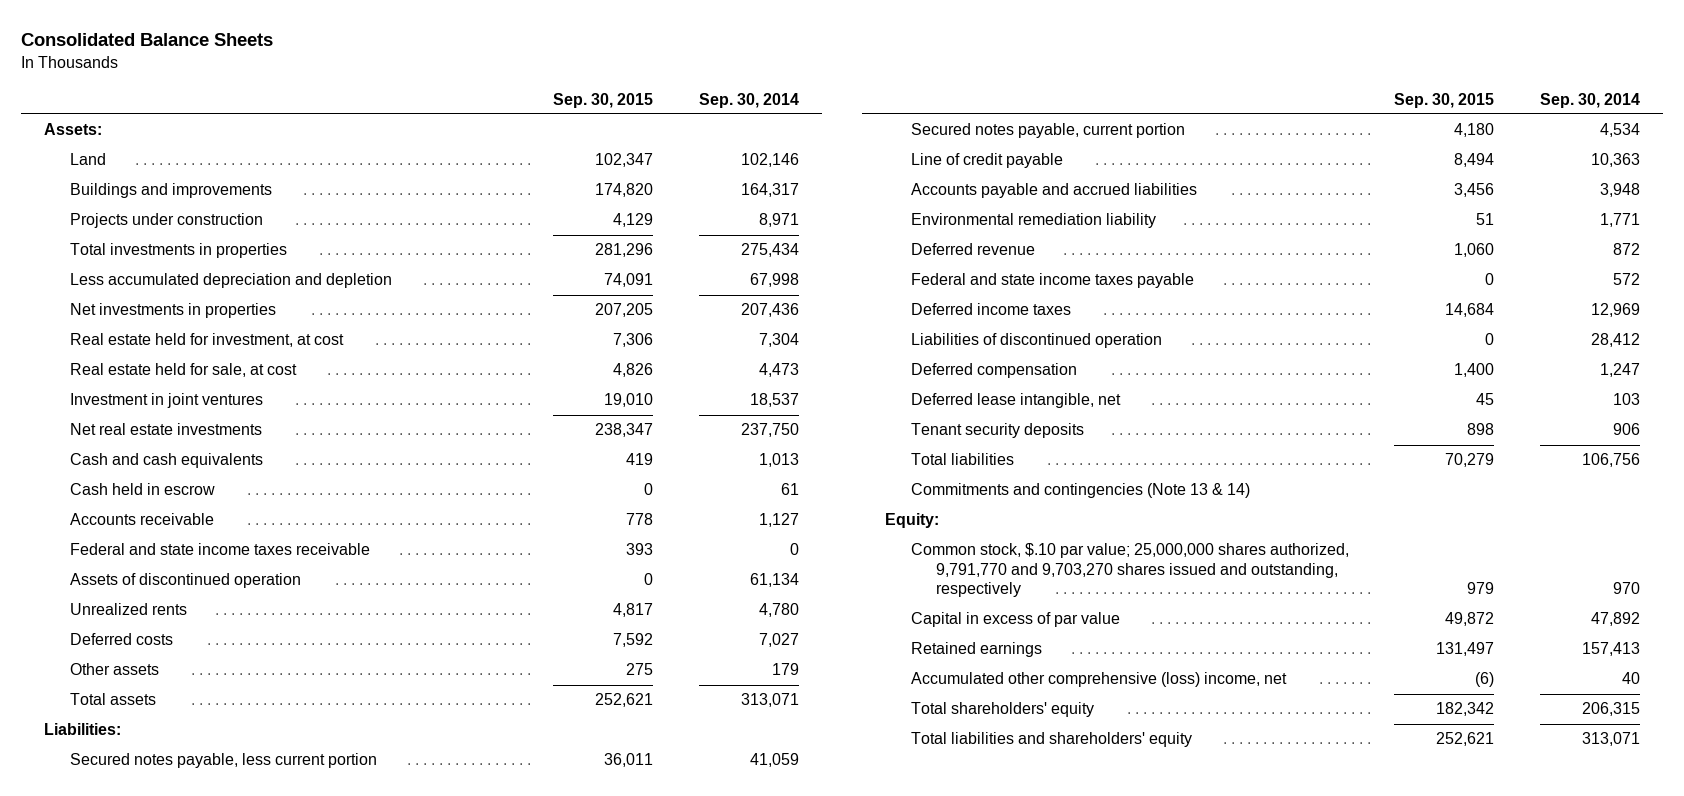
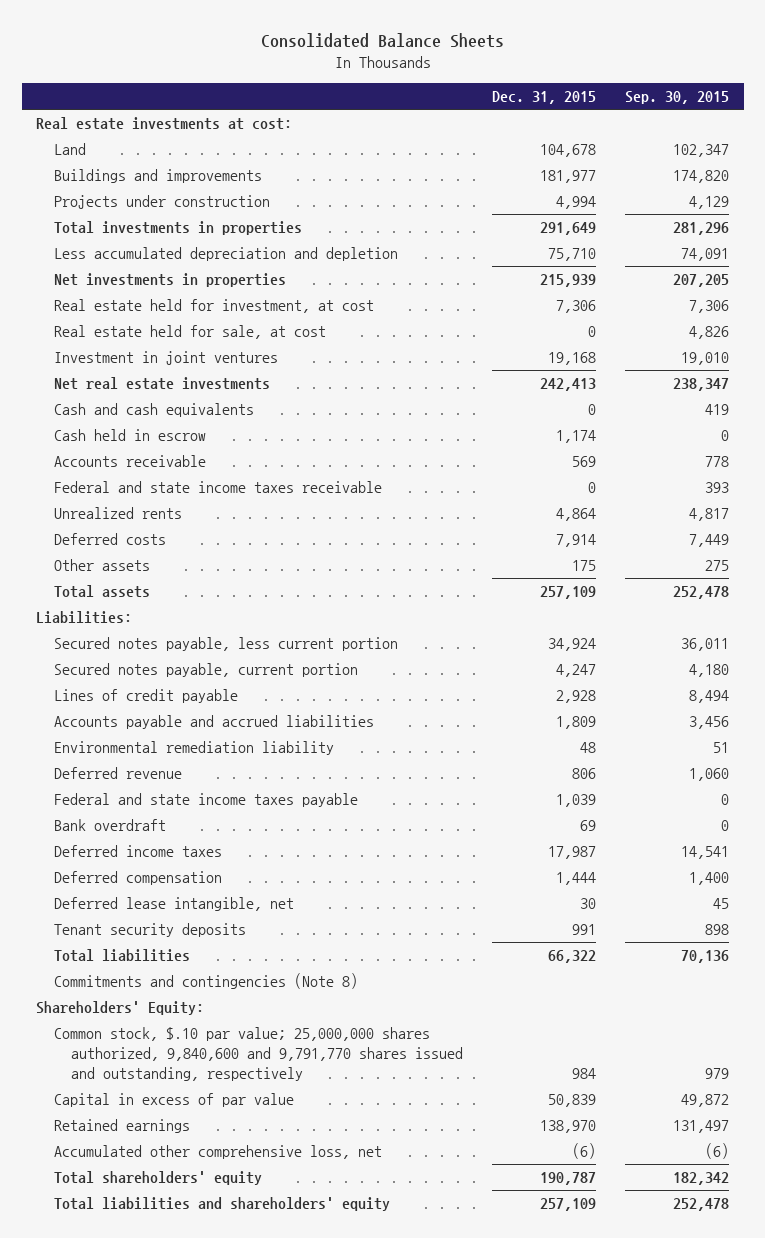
- | Sep. 30, 2015 | Sep. 30, 2014
+ | Dec. 31, 2015 | Sep. 30, 2015
- Assets:
+ Real estate investments at cost:
- Assets of discontinued operation | 0 | 61,134
- Deferred costs | 7,592 | 7,027
+ Deferred costs | 7,914 | 7,449
- Total assets | 252,621 | 313,071
+ Total assets | 257,109 | 252,478
- Line of credit payable | 8,494 | 10,363
+ Lines of credit payable | 2,928 | 8,494
- Deferred income taxes | 14,684 | 12,969
- Liabilities of discontinued operation | 0 | 28,412
+ Bank overdraft | 69 | 0
+ Deferred income taxes | 17,987 | 14,541
- Total liabilities | 70,279 | 106,756
- Commitments and contingencies (Note 13 & 14)
- Equity:
- Common stock, $.10 par value; 25,000,000 shares authorized, 9,791,770 and 9,703,270 shares issued and outstanding, respectively | 979 | 970
+ Total liabilities | 66,322 | 70,136
+ Commitments and contingencies (Note 8)
+ Shareholders' Equity:
+ Common stock, $.10 par value; 25,000,000 shares authorized, 9,840,600 and 9,791,770 shares issued and outstanding, respectively | 984 | 979
- Accumulated other comprehensive (loss) income, net | (6) | 40
+ Accumulated other comprehensive loss, net | (6) | (6)
- Total liabilities and shareholders' equity | 252,621 | 313,071
+ Total liabilities and shareholders' equity | 257,109 | 252,478

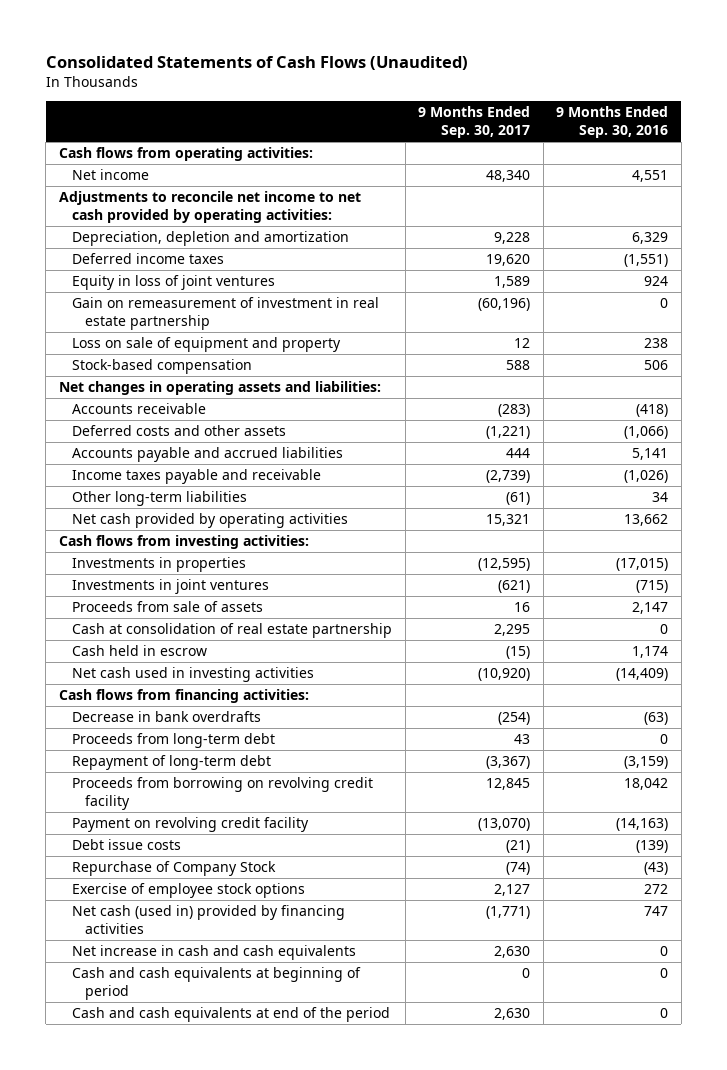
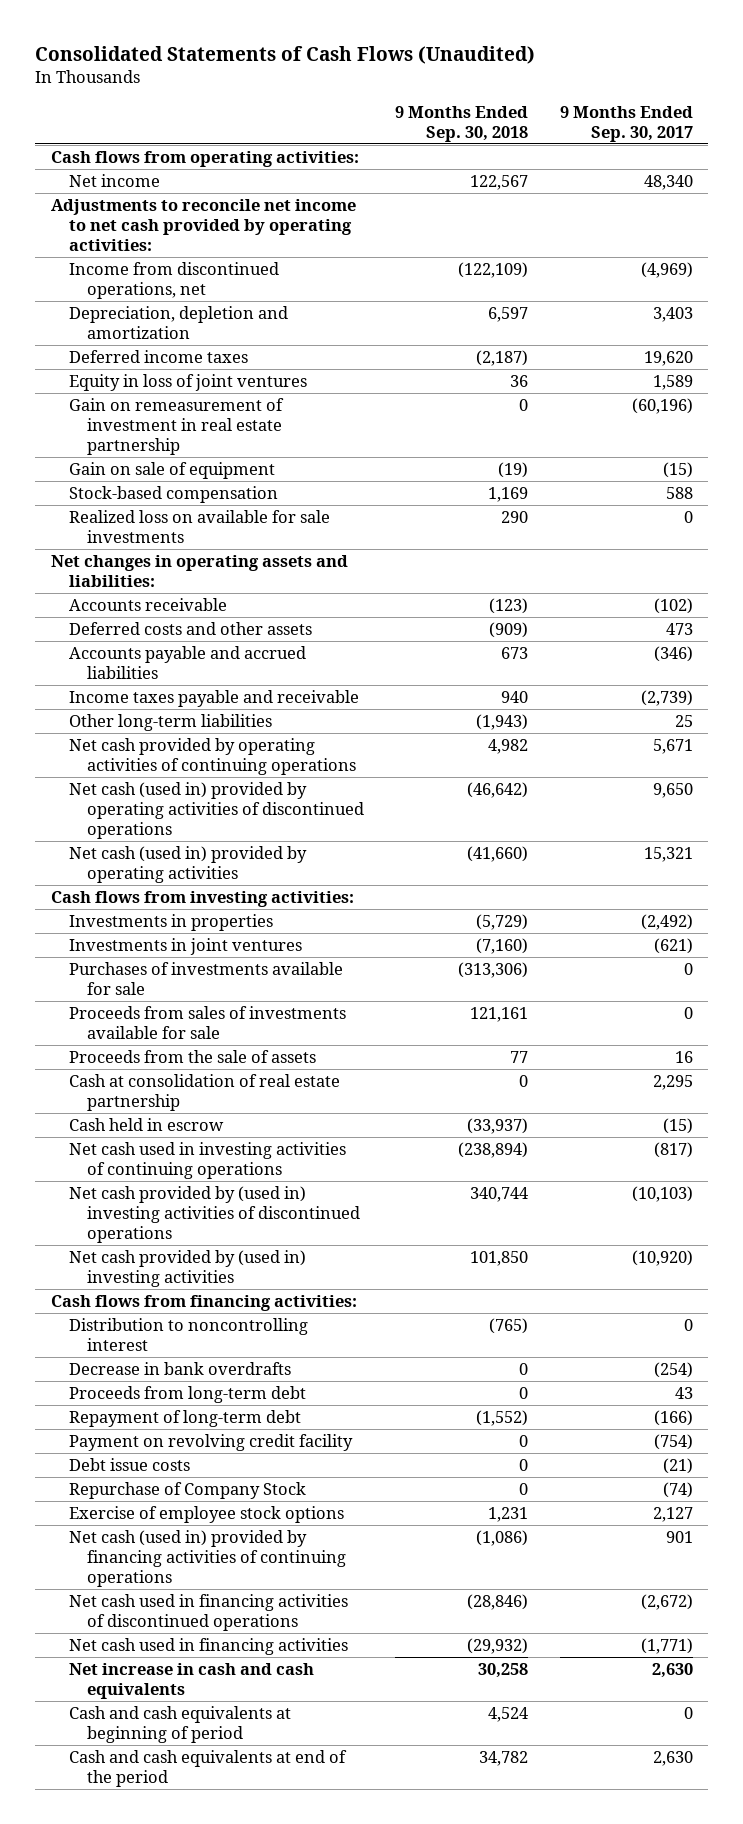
- | 9 Months Ended Sep. 30, 2017 | 9 Months Ended Sep. 30, 2016
+ | 9 Months Ended Sep. 30, 2018 | 9 Months Ended Sep. 30, 2017
- Depreciation, depletion and amortization | 9,228 | 6,329
+ Income from discontinued operations, net | (122,109) | (4,969)
+ Depreciation, depletion and amortization | 6,597 | 3,403
- Loss on sale of equipment and property | 12 | 238
+ Gain on sale of equipment | (19) | (15)
+ Realized loss on available for sale investments | 290 | 0
- Accounts receivable | (283) | (418)
- Deferred costs and other assets | (1,221) | (1,066)
- Accounts payable and accrued liabilities | 444 | 5,141
+ Accounts receivable | (123) | (102)
+ Deferred costs and other assets | (909) | 473
+ Accounts payable and accrued liabilities | 673 | (346)
- Other long-term liabilities | (61) | 34
- Net cash provided by operating activities | 15,321 | 13,662
+ Other long-term liabilities | (1,943) | 25
+ Net cash provided by operating activities of continuing operations | 4,982 | 5,671
+ Net cash (used in) provided by operating activities of discontinued operations | (46,642) | 9,650
+ Net cash (used in) provided by operating activities | (41,660) | 15,321
- Investments in properties | (12,595) | (17,015)
+ Investments in properties | (5,729) | (2,492)
- Proceeds from sale of assets | 16 | 2,147
+ Purchases of investments available for sale | (313,306) | 0
+ Proceeds from sales of investments available for sale | 121,161 | 0
+ Proceeds from the sale of assets | 77 | 16
- Net cash used in investing activities | (10,920) | (14,409)
+ Net cash used in investing activities of continuing operations | (238,894) | (817)
+ Net cash provided by (used in) investing activities of discontinued operations | 340,744 | (10,103)
+ Net cash provided by (used in) investing activities | 101,850 | (10,920)
+ Distribution to noncontrolling interest | (765) | 0
- Repayment of long-term debt | (3,367) | (3,159)
- Proceeds from borrowing on revolving credit facility | 12,845 | 18,042
- Payment on revolving credit facility | (13,070) | (14,163)
+ Repayment of long-term debt | (1,552) | (166)
+ Payment on revolving credit facility | 0 | (754)
- Net cash (used in) provided by financing activities | (1,771) | 747
+ Net cash (used in) provided by financing activities of continuing operations | (1,086) | 901
+ Net cash used in financing activities of discontinued operations | (28,846) | (2,672)
+ Net cash used in financing activities | (29,932) | (1,771)

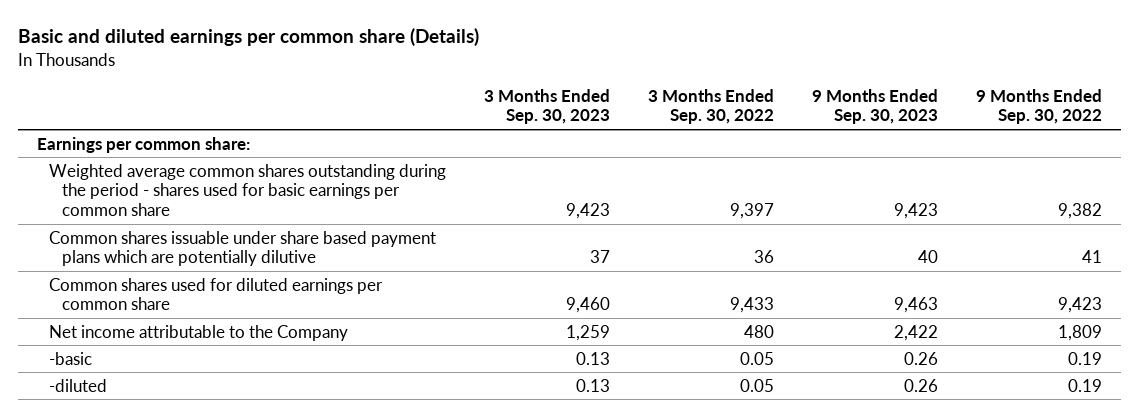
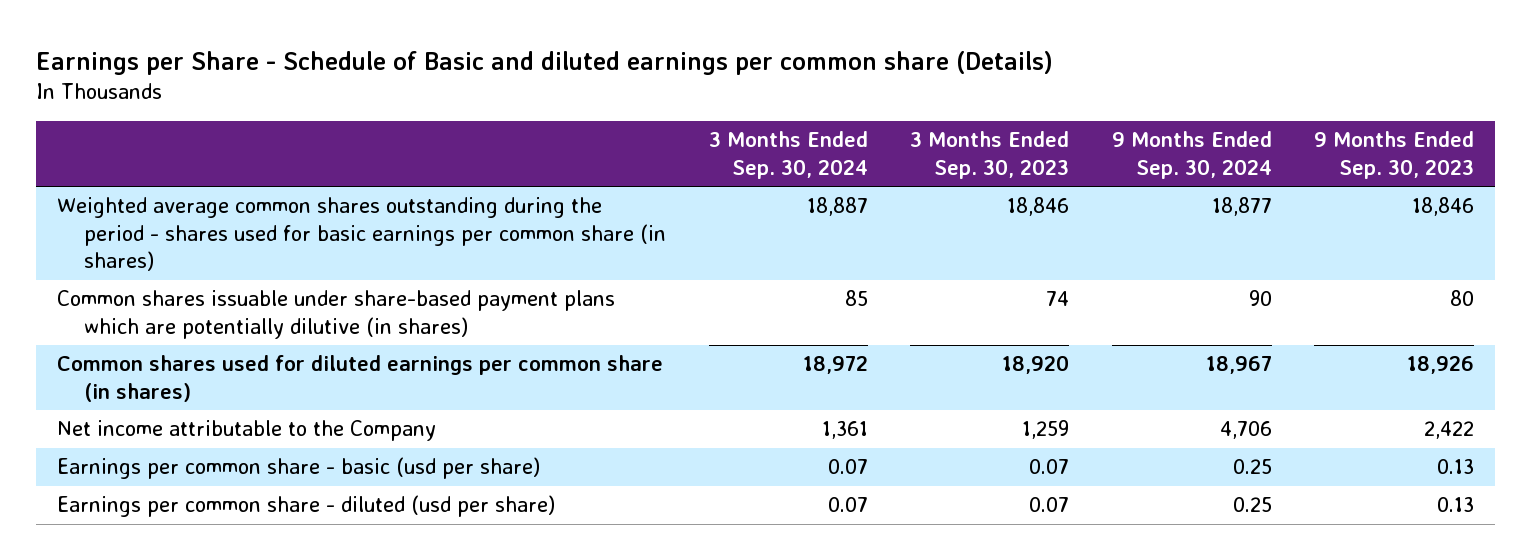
- Basic and diluted earnings per common share (Details)
+ Earnings per Share - Schedule of Basic and diluted earnings per common share (Details)
- | 3 Months Ended Sep. 30, 2023 | 3 Months Ended Sep. 30, 2022 | 9 Months Ended Sep. 30, 2023 | 9 Months Ended Sep. 30, 2022
+ | 3 Months Ended Sep. 30, 2024 | 3 Months Ended Sep. 30, 2023 | 9 Months Ended Sep. 30, 2024 | 9 Months Ended Sep. 30, 2023
- Earnings per common share:
- Weighted average common shares outstanding during the period - shares used for basic earnings per common share | 9,423 | 9,397 | 9,423 | 9,382
- Common shares issuable under share based payment plans which are potentially dilutive | 37 | 36 | 40 | 41
- Common shares used for diluted earnings per common share | 9,460 | 9,433 | 9,463 | 9,423
+ Weighted average common shares outstanding during the period - shares used for basic earnings per common share (in shares) | 18,887 | 18,846 | 18,877 | 18,846
+ Common shares issuable under share-based payment plans which are potentially dilutive (in shares) | 85 | 74 | 90 | 80
+ Common shares used for diluted earnings per common share (in shares) | 18,972 | 18,920 | 18,967 | 18,926
- -basic | 0.13 | 0.05 | 0.26 | 0.19
- -diluted | 0.13 | 0.05 | 0.26 | 0.19
+ Earnings per common share - basic (usd per share) | 0.07 | 0.07 | 0.25 | 0.13
+ Earnings per common share - diluted (usd per share) | 0.07 | 0.07 | 0.25 | 0.13

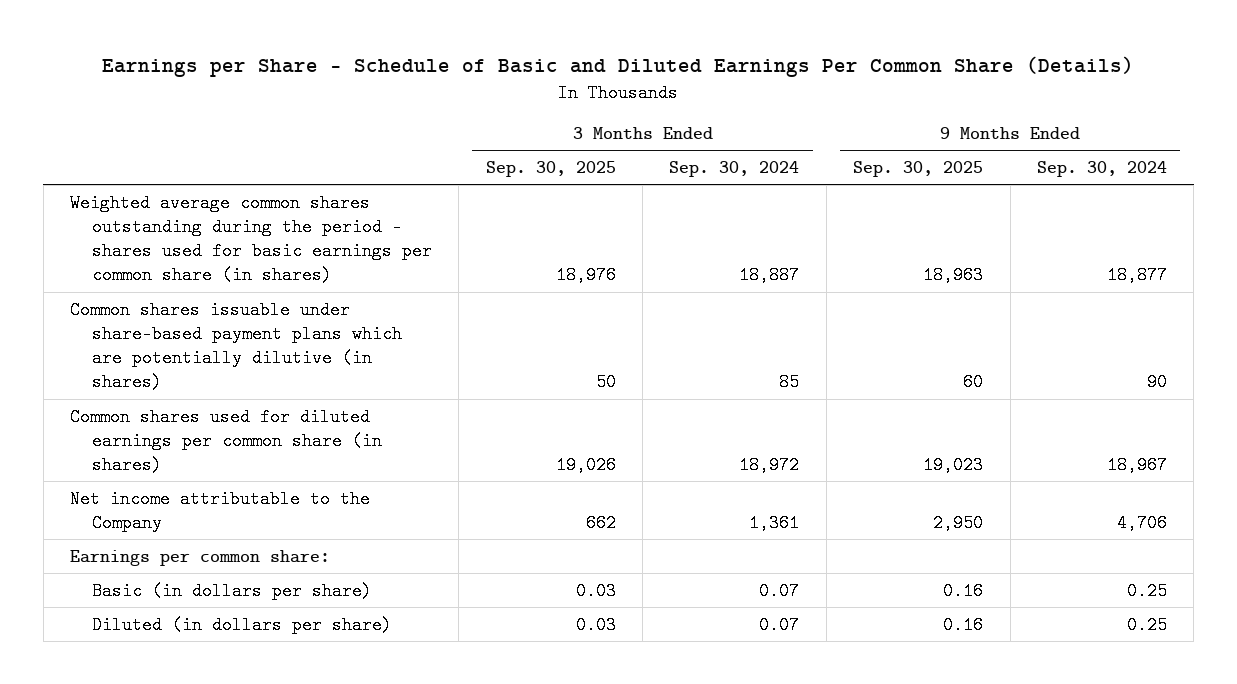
- Earnings per Share - Schedule of Basic and diluted earnings per common share (Details)
+ Earnings per Share - Schedule of Basic and Diluted Earnings Per Common Share (Details)
- | 3 Months Ended Sep. 30, 2024 | 3 Months Ended Sep. 30, 2023 | 9 Months Ended Sep. 30, 2024 | 9 Months Ended Sep. 30, 2023
+ | 3 Months Ended Sep. 30, 2025 | 3 Months Ended Sep. 30, 2024 | 9 Months Ended Sep. 30, 2025 | 9 Months Ended Sep. 30, 2024
- Earnings per common share - basic (usd per share) | 0.07 | 0.07 | 0.25 | 0.13
- Earnings per common share - diluted (usd per share) | 0.07 | 0.07 | 0.25 | 0.13
+ Earnings per common share:
+ Basic (in dollars per share) | 0.03 | 0.07 | 0.16 | 0.25
+ Diluted (in dollars per share) | 0.03 | 0.07 | 0.16 | 0.25

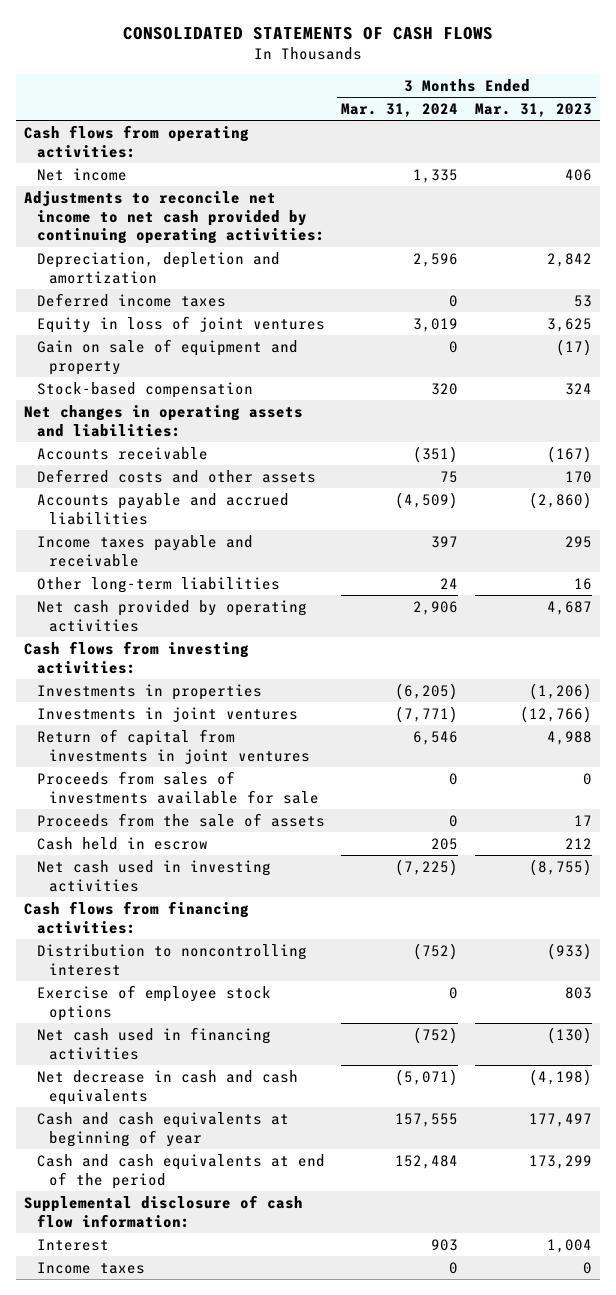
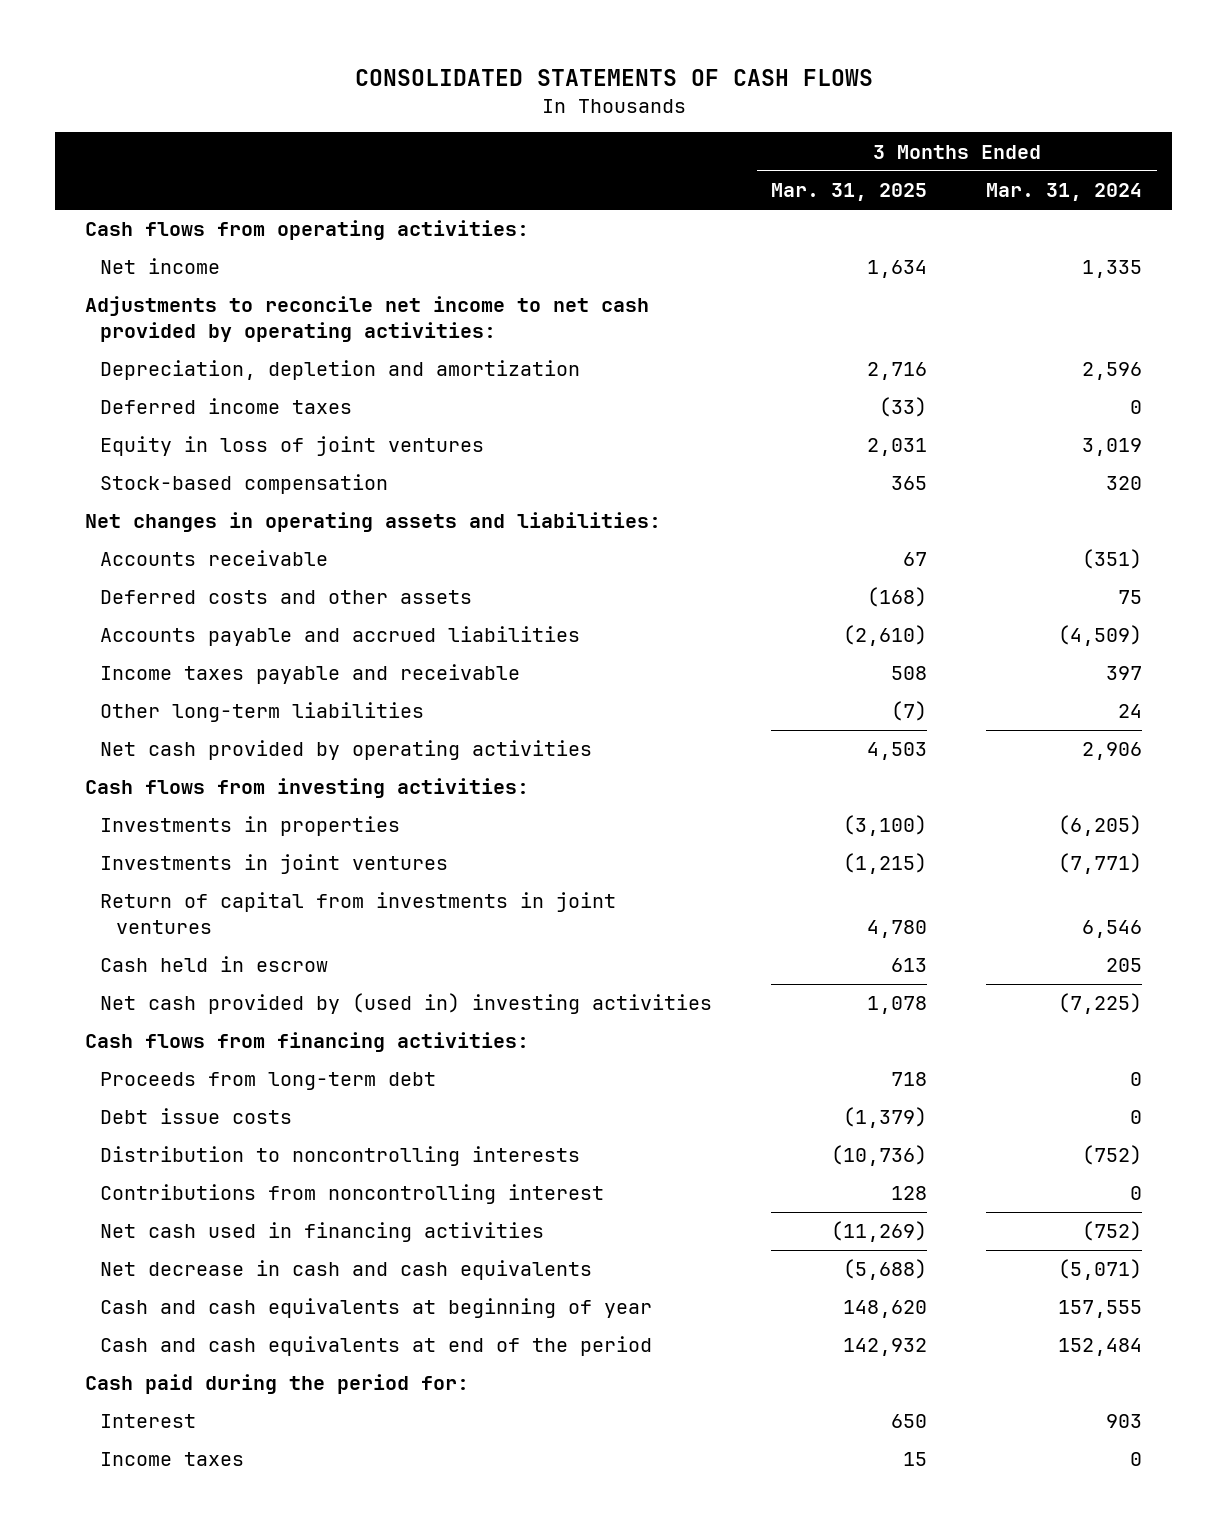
- | 3 Months Ended Mar. 31, 2024 | 3 Months Ended Mar. 31, 2023
+ | 3 Months Ended Mar. 31, 2025 | 3 Months Ended Mar. 31, 2024
- Adjustments to reconcile net income to net cash provided by continuing operating activities:
+ Adjustments to reconcile net income to net cash provided by operating activities:
- Gain on sale of equipment and property | 0 | (17)
- Proceeds from sales of investments available for sale | 0 | 0
- Proceeds from the sale of assets | 0 | 17
- Net cash used in investing activities | (7,225) | (8,755)
+ Net cash provided by (used in) investing activities | 1,078 | (7,225)
- Distribution to noncontrolling interest | (752) | (933)
- Exercise of employee stock options | 0 | 803
+ Proceeds from long-term debt | 718 | 0
+ Debt issue costs | (1,379) | 0
+ Distribution to noncontrolling interests | (10,736) | (752)
+ Contributions from noncontrolling interest | 128 | 0
- Supplemental disclosure of cash flow information:
+ Cash paid during the period for:

